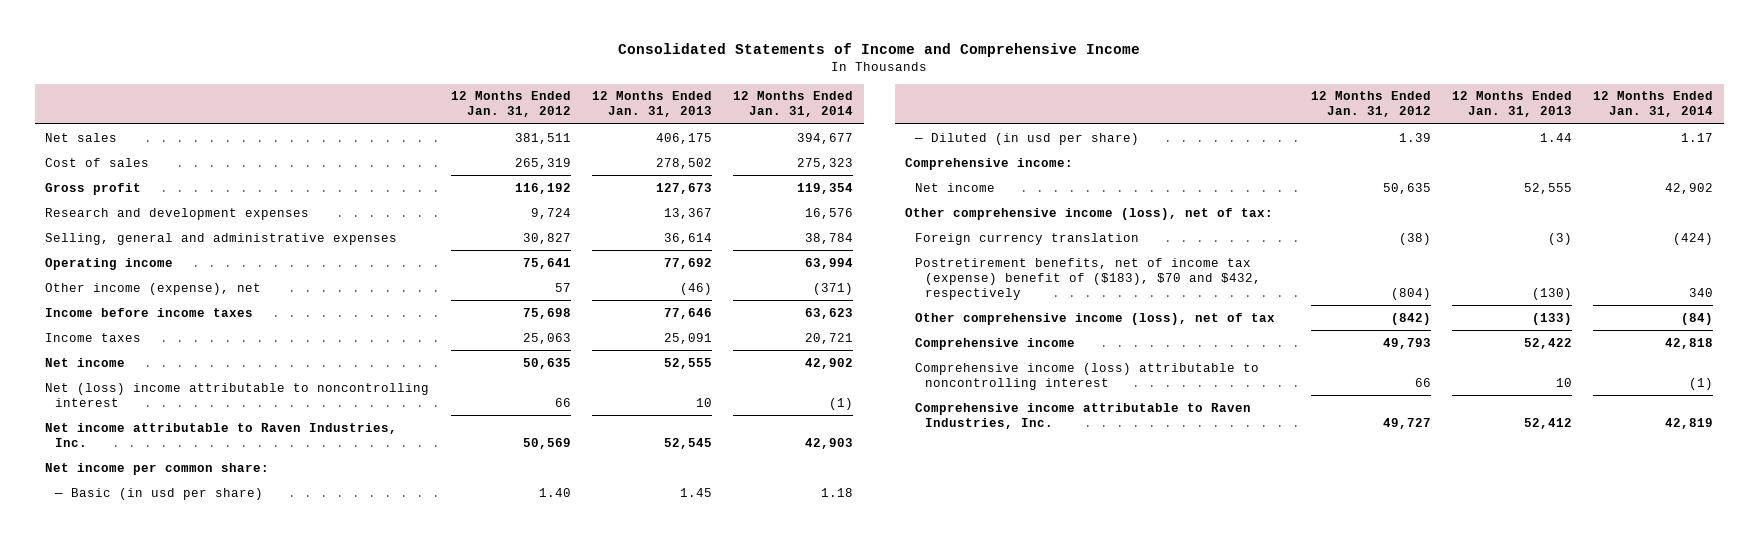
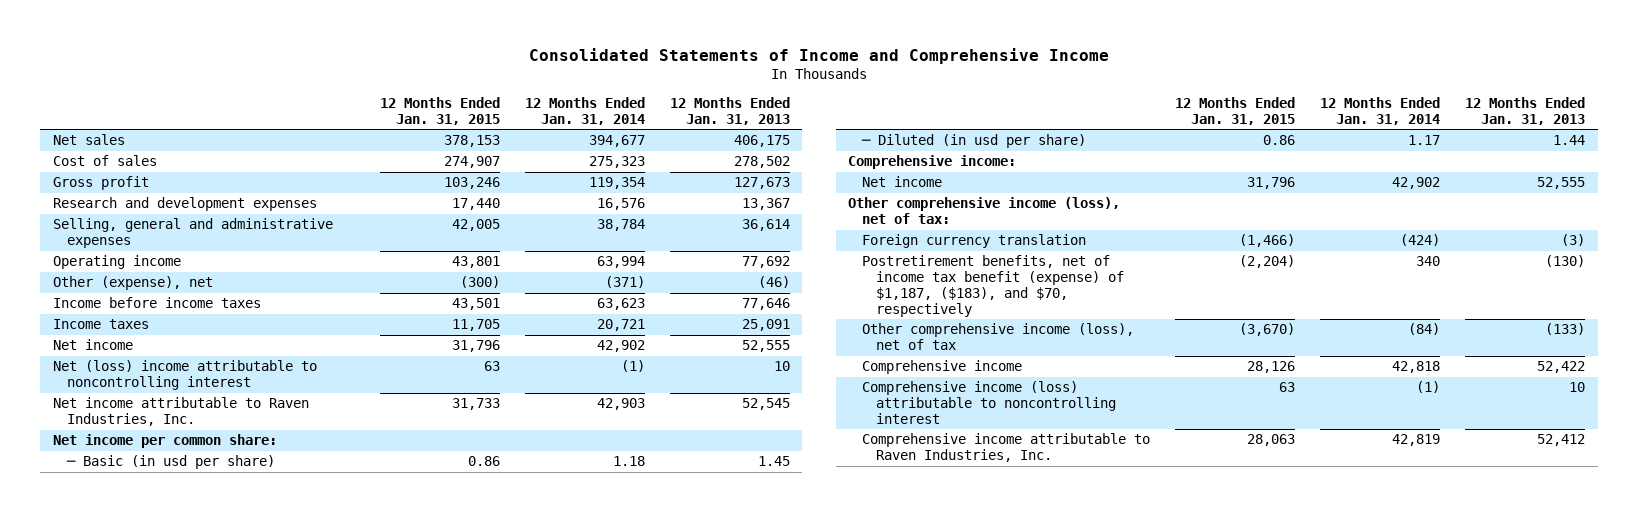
- | 12 Months Ended Jan. 31, 2012 | 12 Months Ended Jan. 31, 2013 | 12 Months Ended Jan. 31, 2014
+ | 12 Months Ended Jan. 31, 2015 | 12 Months Ended Jan. 31, 2014 | 12 Months Ended Jan. 31, 2013
- Other income (expense), net | 57 | (46) | (371)
+ Other (expense), net | (300) | (371) | (46)
- Postretirement benefits, net of income tax (expense) benefit of ($183), $70 and $432, respectively | (804) | (130) | 340
+ Postretirement benefits, net of income tax benefit (expense) of $1,187, ($183), and $70, respectively | (2,204) | 340 | (130)

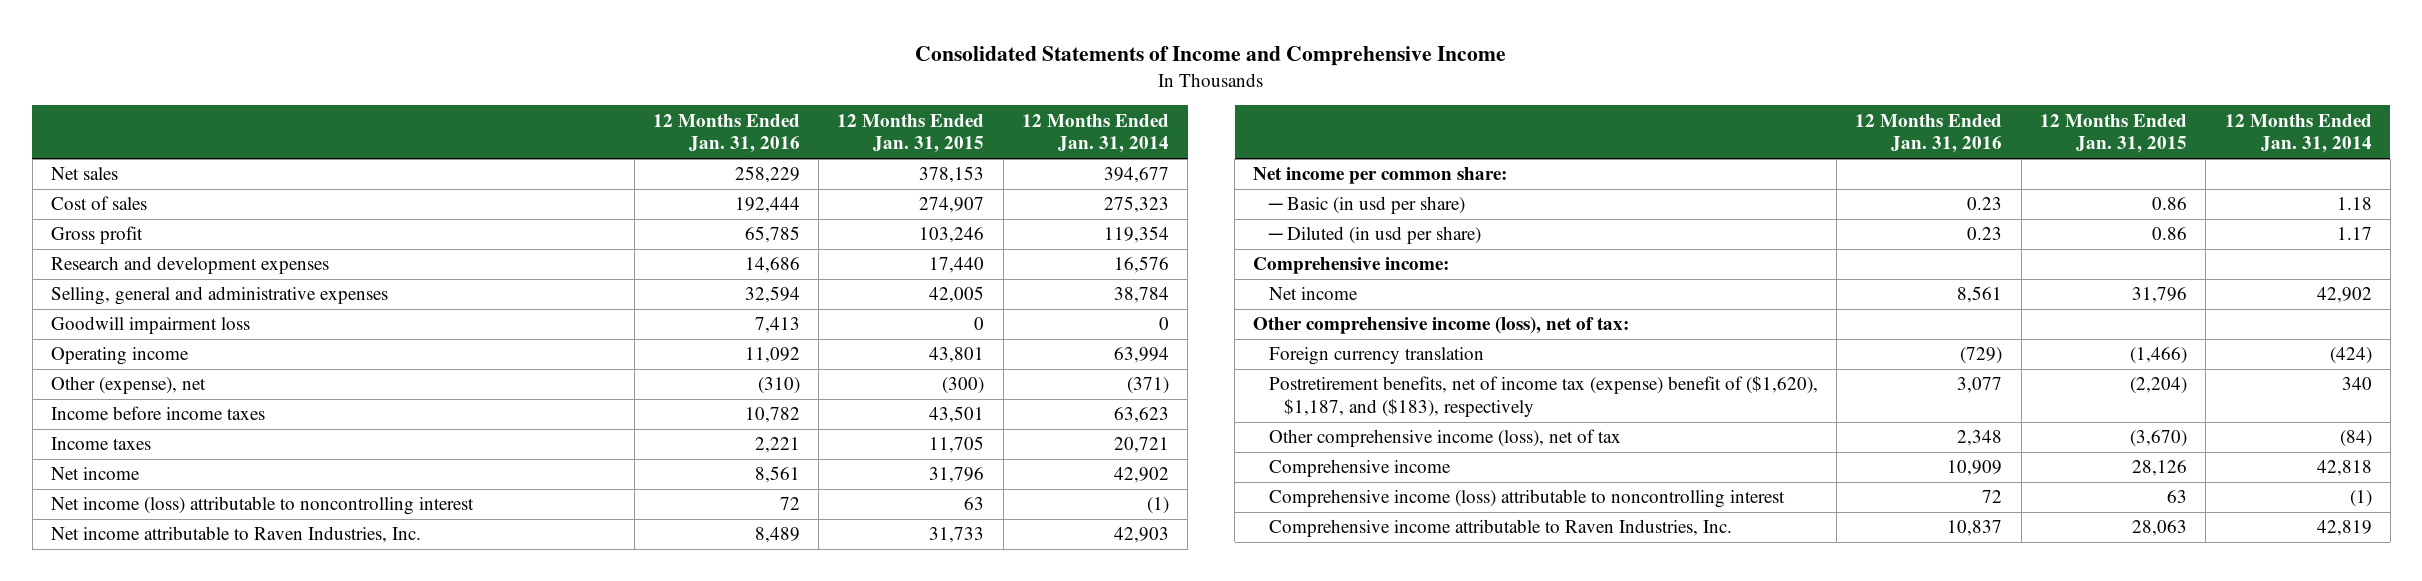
- | 12 Months Ended Jan. 31, 2015 | 12 Months Ended Jan. 31, 2014 | 12 Months Ended Jan. 31, 2013
+ | 12 Months Ended Jan. 31, 2016 | 12 Months Ended Jan. 31, 2015 | 12 Months Ended Jan. 31, 2014
+ Goodwill impairment loss | 7,413 | 0 | 0
- Net (loss) income attributable to noncontrolling interest | 63 | (1) | 10
+ Net income (loss) attributable to noncontrolling interest | 72 | 63 | (1)
- Postretirement benefits, net of income tax benefit (expense) of $1,187, ($183), and $70, respectively | (2,204) | 340 | (130)
+ Postretirement benefits, net of income tax (expense) benefit of ($1,620), $1,187, and ($183), respectively | 3,077 | (2,204) | 340

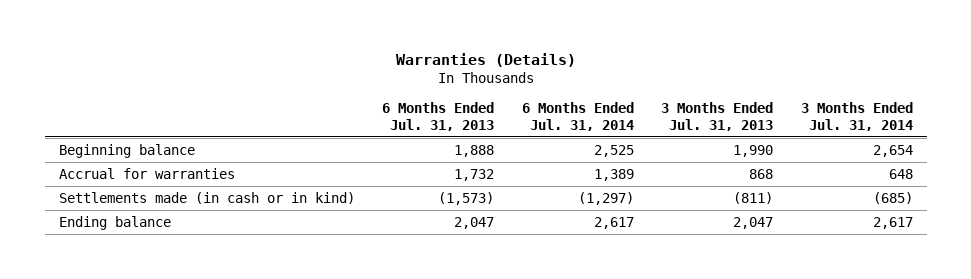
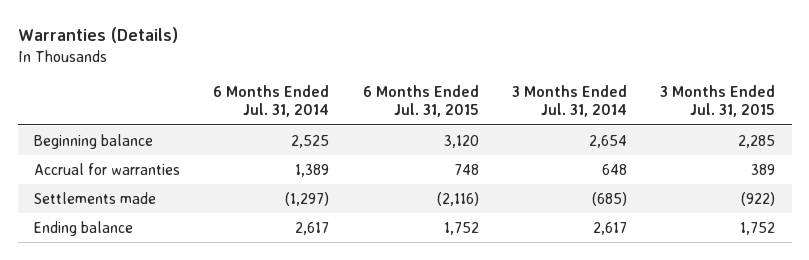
- | 6 Months Ended Jul. 31, 2013 | 6 Months Ended Jul. 31, 2014 | 3 Months Ended Jul. 31, 2013 | 3 Months Ended Jul. 31, 2014
+ | 6 Months Ended Jul. 31, 2014 | 6 Months Ended Jul. 31, 2015 | 3 Months Ended Jul. 31, 2014 | 3 Months Ended Jul. 31, 2015
- Settlements made (in cash or in kind) | (1,573) | (1,297) | (811) | (685)
+ Settlements made | (1,297) | (2,116) | (685) | (922)

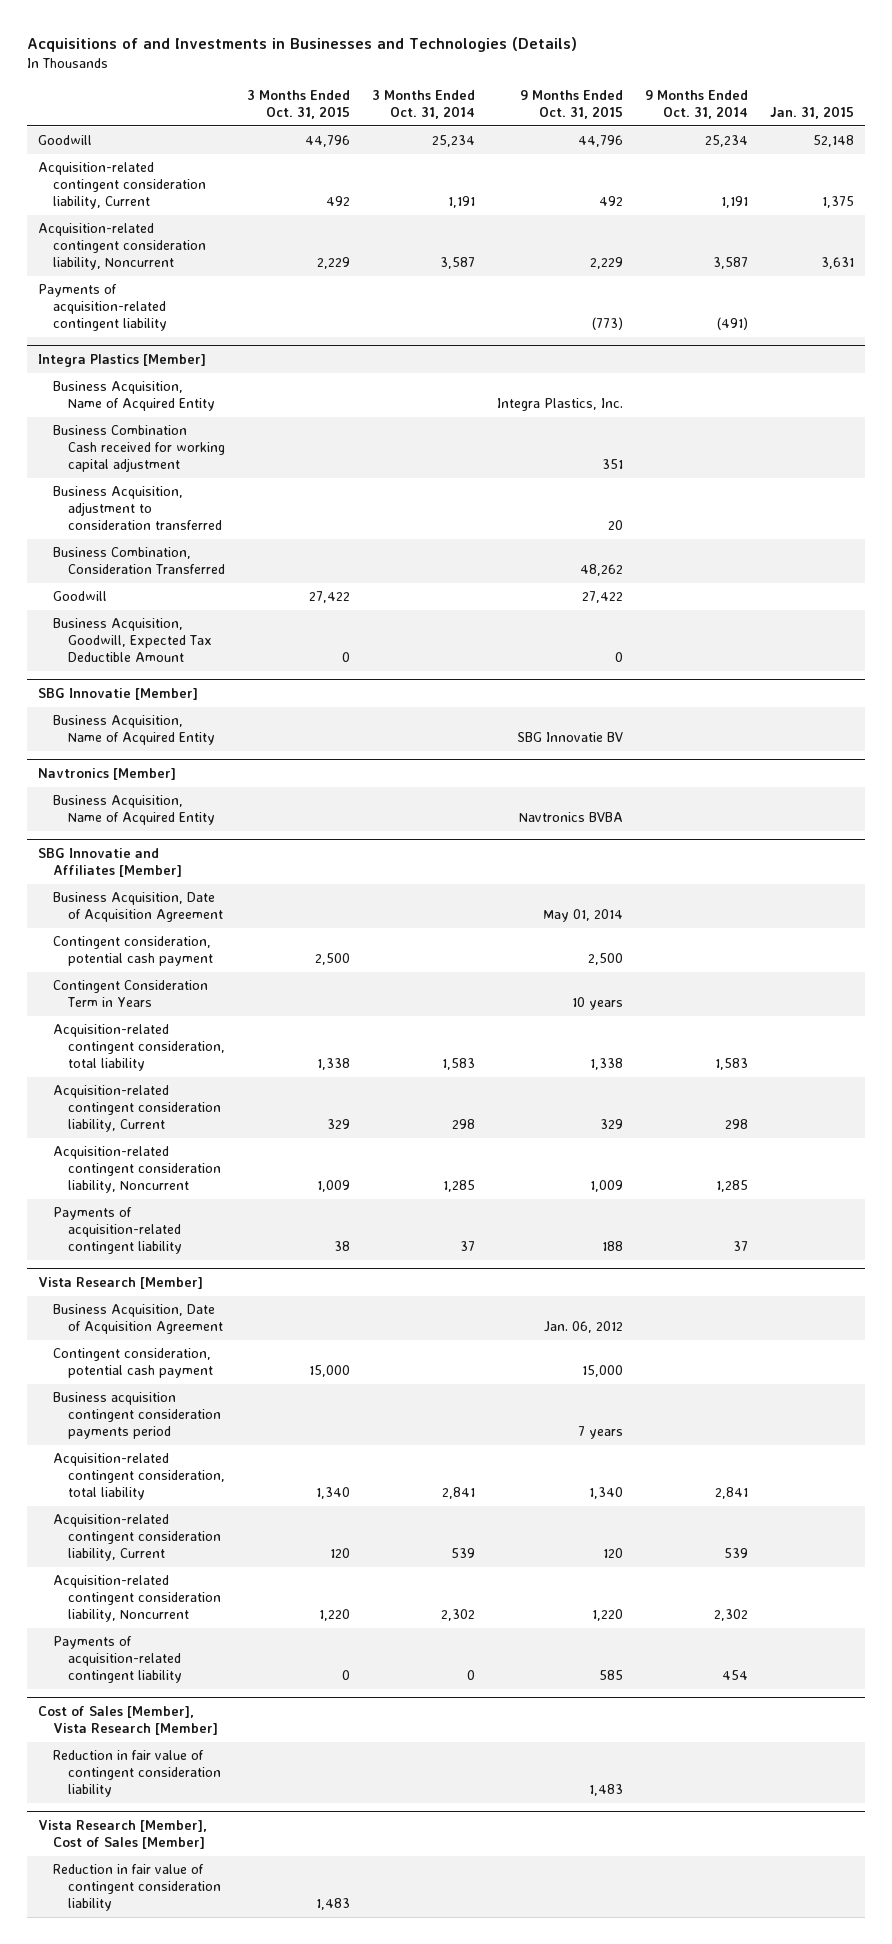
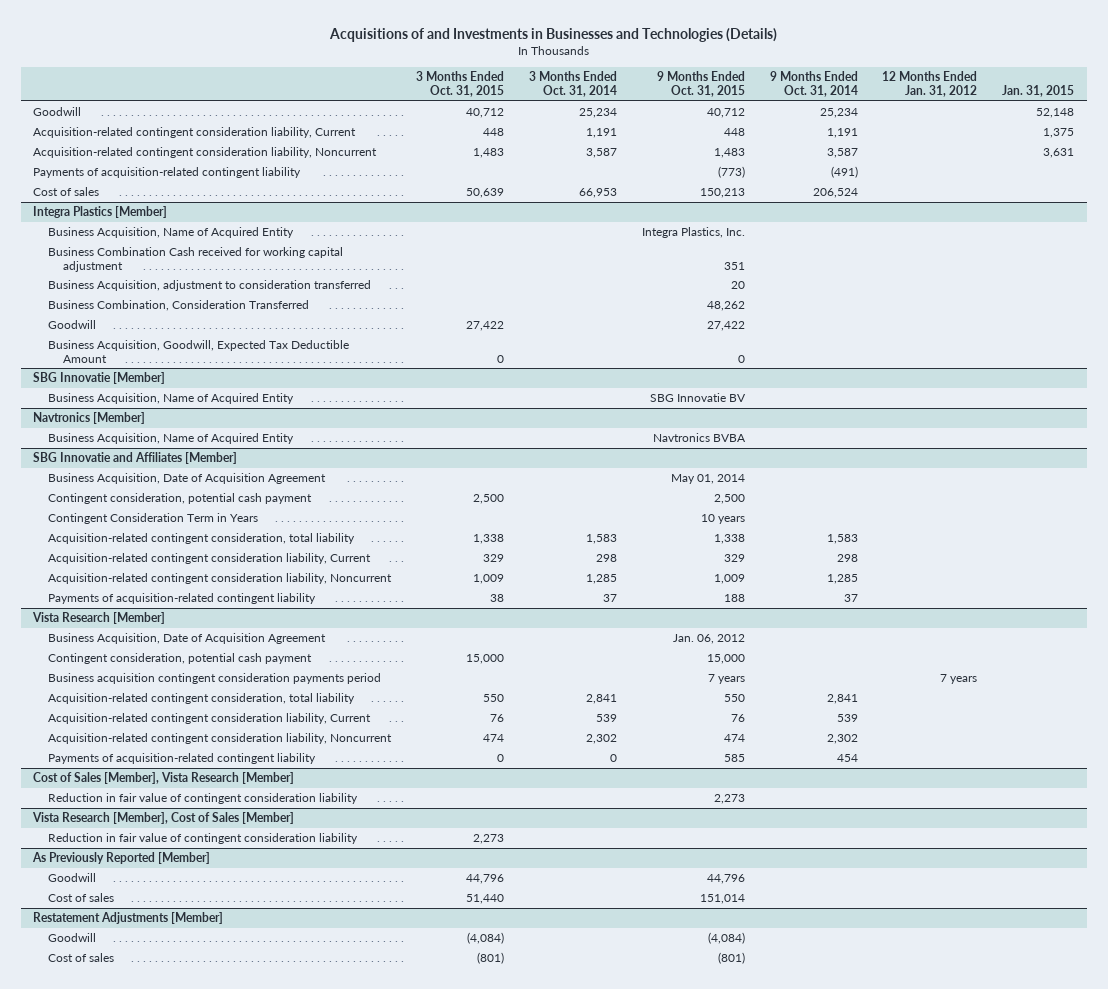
- | 3 Months Ended Oct. 31, 2015 | 3 Months Ended Oct. 31, 2014 | 9 Months Ended Oct. 31, 2015 | 9 Months Ended Oct. 31, 2014 | Jan. 31, 2015
+ | 3 Months Ended Oct. 31, 2015 | 3 Months Ended Oct. 31, 2014 | 9 Months Ended Oct. 31, 2015 | 9 Months Ended Oct. 31, 2014 | 12 Months Ended Jan. 31, 2012 | Jan. 31, 2015
- Goodwill | 44,796 | 25,234 | 44,796 | 25,234 | 52,148
- Acquisition-related contingent consideration liability, Current | 492 | 1,191 | 492 | 1,191 | 1,375
- Acquisition-related contingent consideration liability, Noncurrent | 2,229 | 3,587 | 2,229 | 3,587 | 3,631
+ Goodwill | 40,712 | 25,234 | 40,712 | 25,234 | | 52,148
+ Acquisition-related contingent consideration liability, Current | 448 | 1,191 | 448 | 1,191 | | 1,375
+ Acquisition-related contingent consideration liability, Noncurrent | 1,483 | 3,587 | 1,483 | 3,587 | | 3,631
+ Cost of sales | 50,639 | 66,953 | 150,213 | 206,524 | |
@ Vista Research [Member]
- Acquisition-related contingent consideration, total liability | 1,340 | 2,841 | 1,340 | 2,841 |
- Acquisition-related contingent consideration liability, Current | 120 | 539 | 120 | 539 |
- Acquisition-related contingent consideration liability, Noncurrent | 1,220 | 2,302 | 1,220 | 2,302 |
+ Acquisition-related contingent consideration, total liability | 550 | 2,841 | 550 | 2,841 | |
+ Acquisition-related contingent consideration liability, Current | 76 | 539 | 76 | 539 | |
+ Acquisition-related contingent consideration liability, Noncurrent | 474 | 2,302 | 474 | 2,302 | |
@ Cost of Sales [Member], Vista Research [Member]
- Reduction in fair value of contingent consideration liability | | | 1,483 | |
+ Reduction in fair value of contingent consideration liability | | | 2,273 | | |
@ Vista Research [Member], Cost of Sales [Member]
- Reduction in fair value of contingent consideration liability | 1,483 | | | |
+ Reduction in fair value of contingent consideration liability | 2,273 | | | | |
+ As Previously Reported [Member]
+ Goodwill | 44,796 | | 44,796 | | |
+ Cost of sales | 51,440 | | 151,014 | | |
+ Restatement Adjustments [Member]
+ Goodwill | (4,084) | | (4,084) | | |
+ Cost of sales | (801) | | (801) | | |

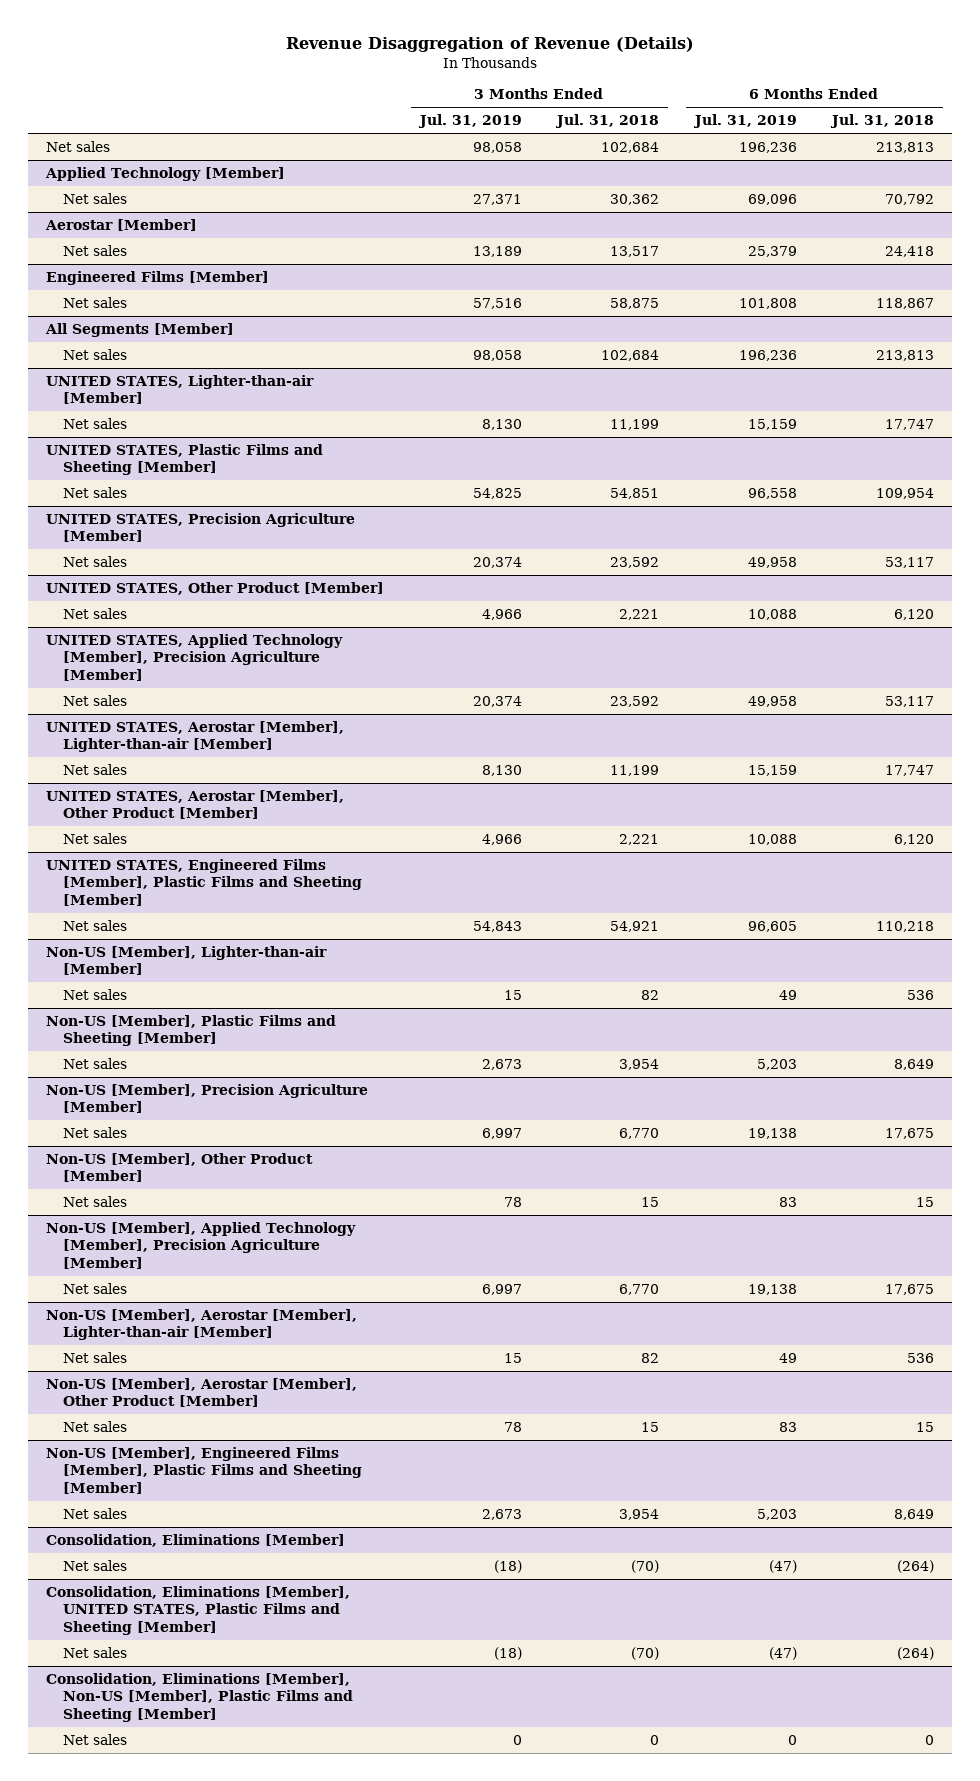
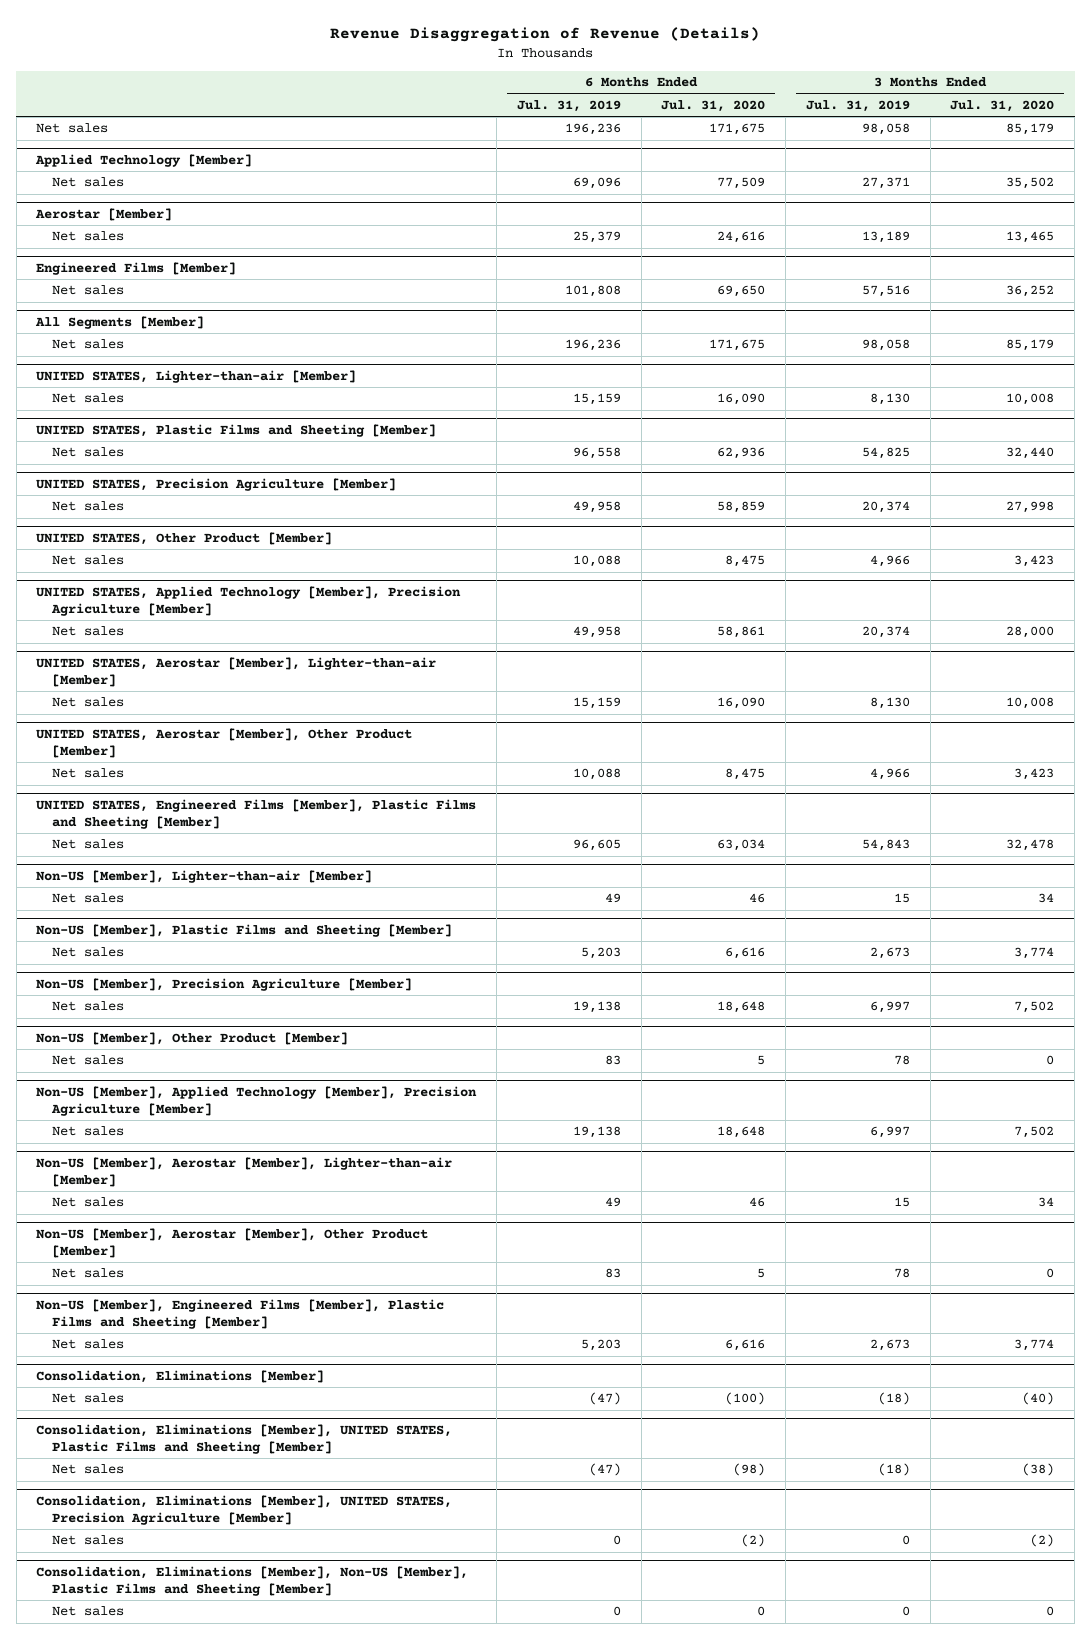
- | 3 Months Ended Jul. 31, 2019 | 3 Months Ended Jul. 31, 2018 | 6 Months Ended Jul. 31, 2019 | 6 Months Ended Jul. 31, 2018
+ | 6 Months Ended Jul. 31, 2019 | 6 Months Ended Jul. 31, 2020 | 3 Months Ended Jul. 31, 2019 | 3 Months Ended Jul. 31, 2020
+ Consolidation, Eliminations [Member], UNITED STATES, Precision Agriculture [Member]
+ Net sales | 0 | (2) | 0 | (2)

